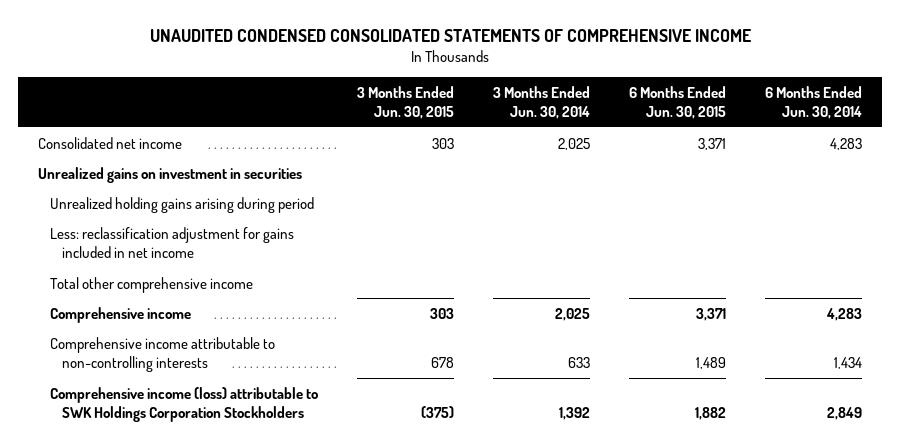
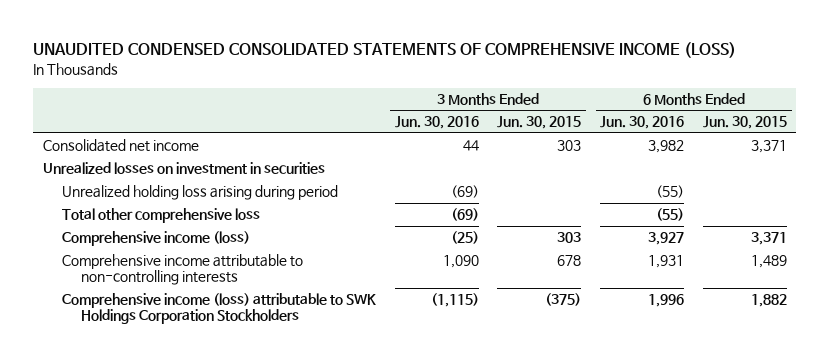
- UNAUDITED CONDENSED CONSOLIDATED STATEMENTS OF COMPREHENSIVE INCOME
+ UNAUDITED CONDENSED CONSOLIDATED STATEMENTS OF COMPREHENSIVE INCOME (LOSS)
- | 3 Months Ended Jun. 30, 2015 | 3 Months Ended Jun. 30, 2014 | 6 Months Ended Jun. 30, 2015 | 6 Months Ended Jun. 30, 2014
+ | 3 Months Ended Jun. 30, 2016 | 3 Months Ended Jun. 30, 2015 | 6 Months Ended Jun. 30, 2016 | 6 Months Ended Jun. 30, 2015
- Unrealized gains on investment in securities
- Unrealized holding gains arising during period
- Less: reclassification adjustment for gains included in net income
- Total other comprehensive income
- Comprehensive income | 303 | 2,025 | 3,371 | 4,283
+ Unrealized losses on investment in securities
+ Unrealized holding loss arising during period | (69) | | (55) |
+ Total other comprehensive loss | (69) | | (55) |
+ Comprehensive income (loss) | (25) | 303 | 3,927 | 3,371

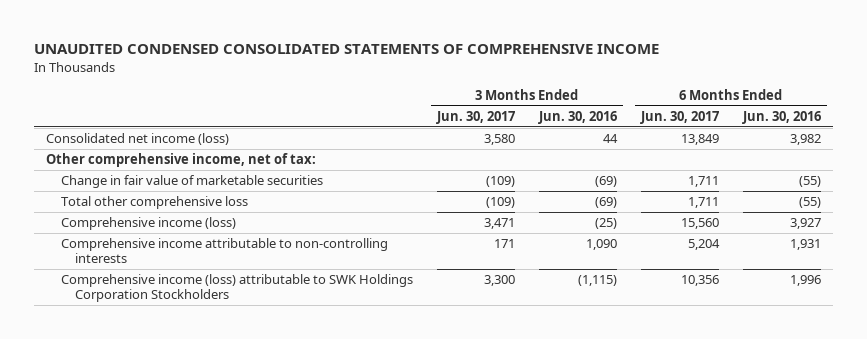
- UNAUDITED CONDENSED CONSOLIDATED STATEMENTS OF COMPREHENSIVE INCOME (LOSS)
+ UNAUDITED CONDENSED CONSOLIDATED STATEMENTS OF COMPREHENSIVE INCOME
- | 3 Months Ended Jun. 30, 2016 | 3 Months Ended Jun. 30, 2015 | 6 Months Ended Jun. 30, 2016 | 6 Months Ended Jun. 30, 2015
+ | 3 Months Ended Jun. 30, 2017 | 3 Months Ended Jun. 30, 2016 | 6 Months Ended Jun. 30, 2017 | 6 Months Ended Jun. 30, 2016
- Consolidated net income | 44 | 303 | 3,982 | 3,371
- Unrealized losses on investment in securities
- Unrealized holding loss arising during period | (69) | | (55) |
+ Consolidated net income (loss) | 3,580 | 44 | 13,849 | 3,982
+ Other comprehensive income, net of tax:
+ Change in fair value of marketable securities | (109) | (69) | 1,711 | (55)

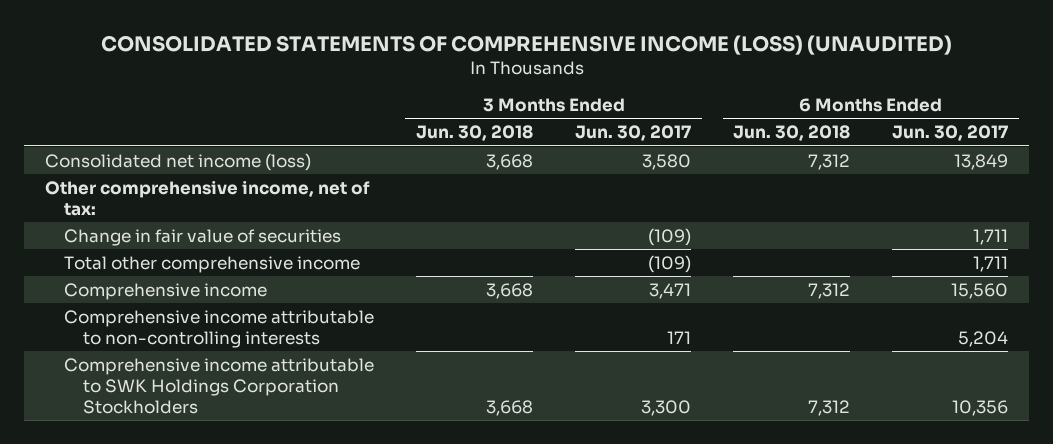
- UNAUDITED CONDENSED CONSOLIDATED STATEMENTS OF COMPREHENSIVE INCOME
+ CONSOLIDATED STATEMENTS OF COMPREHENSIVE INCOME (LOSS) (UNAUDITED)
- | 3 Months Ended Jun. 30, 2017 | 3 Months Ended Jun. 30, 2016 | 6 Months Ended Jun. 30, 2017 | 6 Months Ended Jun. 30, 2016
+ | 3 Months Ended Jun. 30, 2018 | 3 Months Ended Jun. 30, 2017 | 6 Months Ended Jun. 30, 2018 | 6 Months Ended Jun. 30, 2017
- Change in fair value of marketable securities | (109) | (69) | 1,711 | (55)
- Total other comprehensive loss | (109) | (69) | 1,711 | (55)
- Comprehensive income (loss) | 3,471 | (25) | 15,560 | 3,927
+ Change in fair value of securities | | (109) | | 1,711
+ Total other comprehensive income | | (109) | | 1,711
+ Comprehensive income | 3,668 | 3,471 | 7,312 | 15,560
- Comprehensive income (loss) attributable to SWK Holdings Corporation Stockholders | 3,300 | (1,115) | 10,356 | 1,996
+ Comprehensive income attributable to SWK Holdings Corporation Stockholders | 3,668 | 3,300 | 7,312 | 10,356

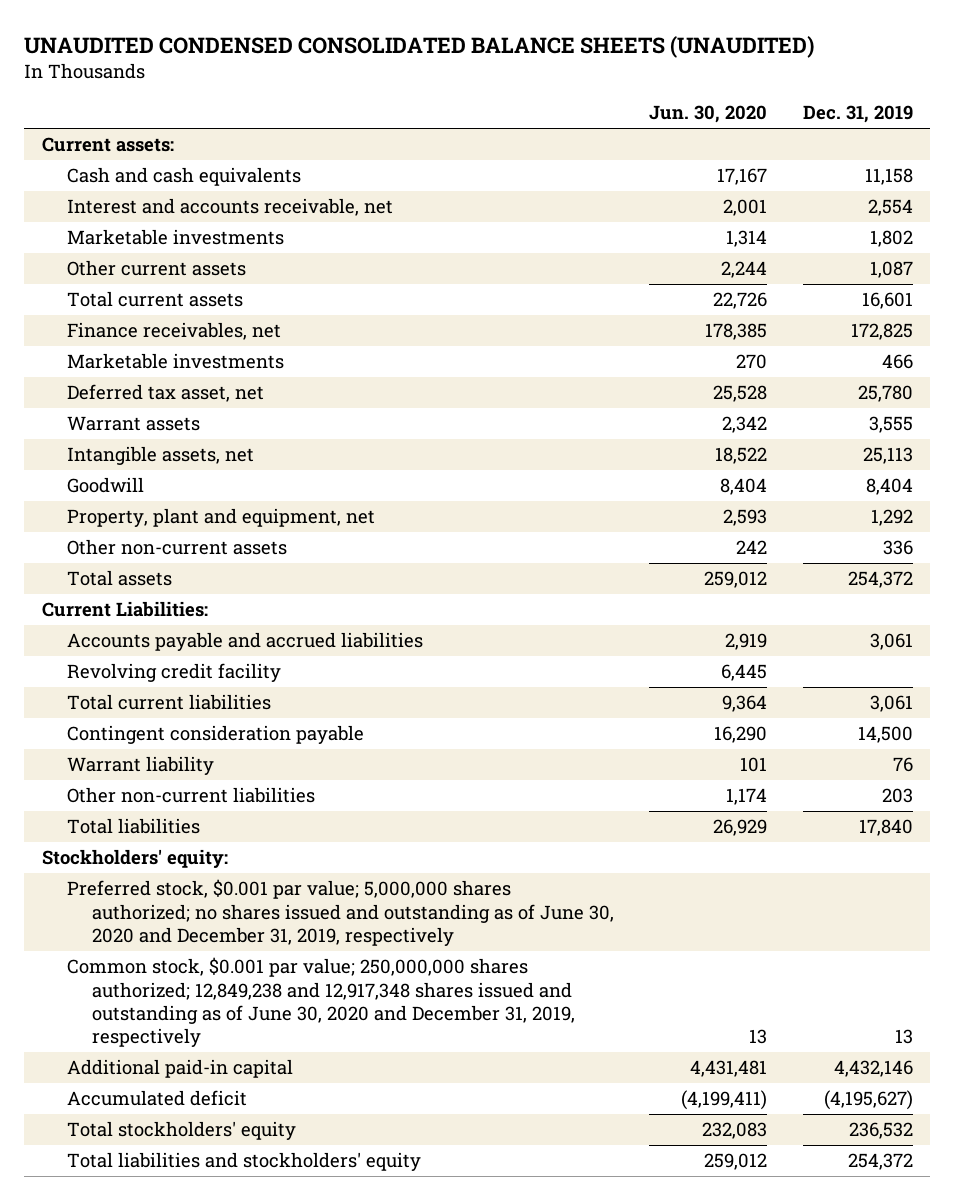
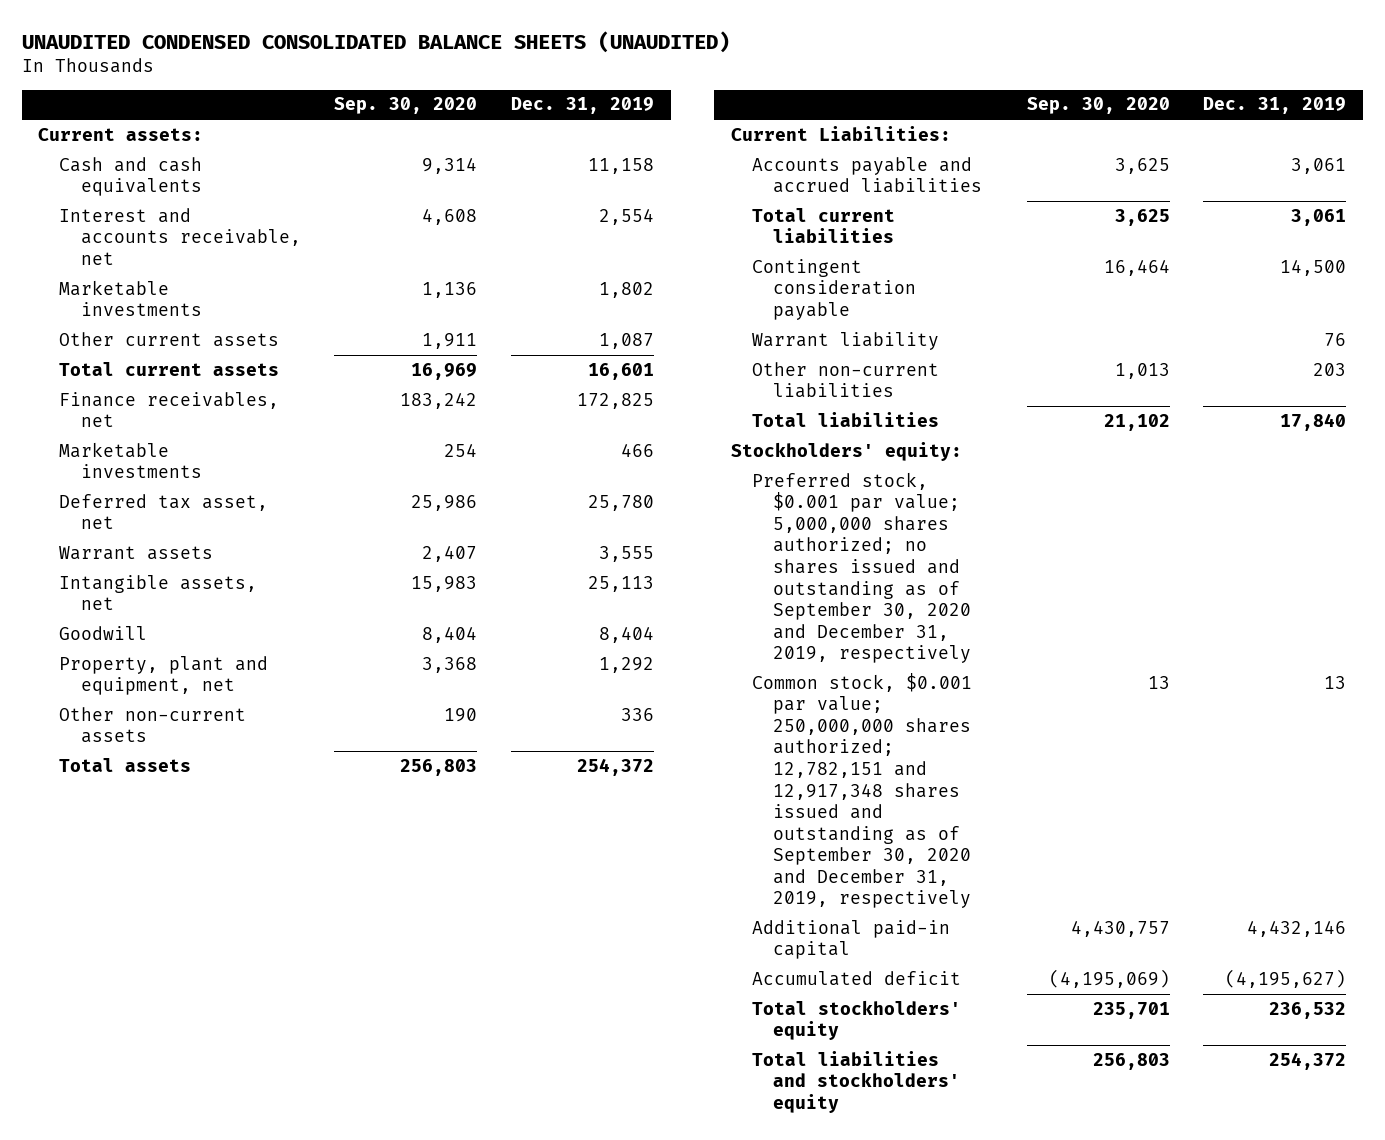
- | Jun. 30, 2020 | Dec. 31, 2019
+ | Sep. 30, 2020 | Dec. 31, 2019
- Revolving credit facility | 6,445 |
- Preferred stock, $0.001 par value; 5,000,000 shares authorized; no shares issued and outstanding as of June 30, 2020 and December 31, 2019, respectively
- Common stock, $0.001 par value; 250,000,000 shares authorized; 12,849,238 and 12,917,348 shares issued and outstanding as of June 30, 2020 and December 31, 2019, respectively | 13 | 13
+ Preferred stock, $0.001 par value; 5,000,000 shares authorized; no shares issued and outstanding as of September 30, 2020 and December 31, 2019, respectively
+ Common stock, $0.001 par value; 250,000,000 shares authorized; 12,782,151 and 12,917,348 shares issued and outstanding as of September 30, 2020 and December 31, 2019, respectively | 13 | 13

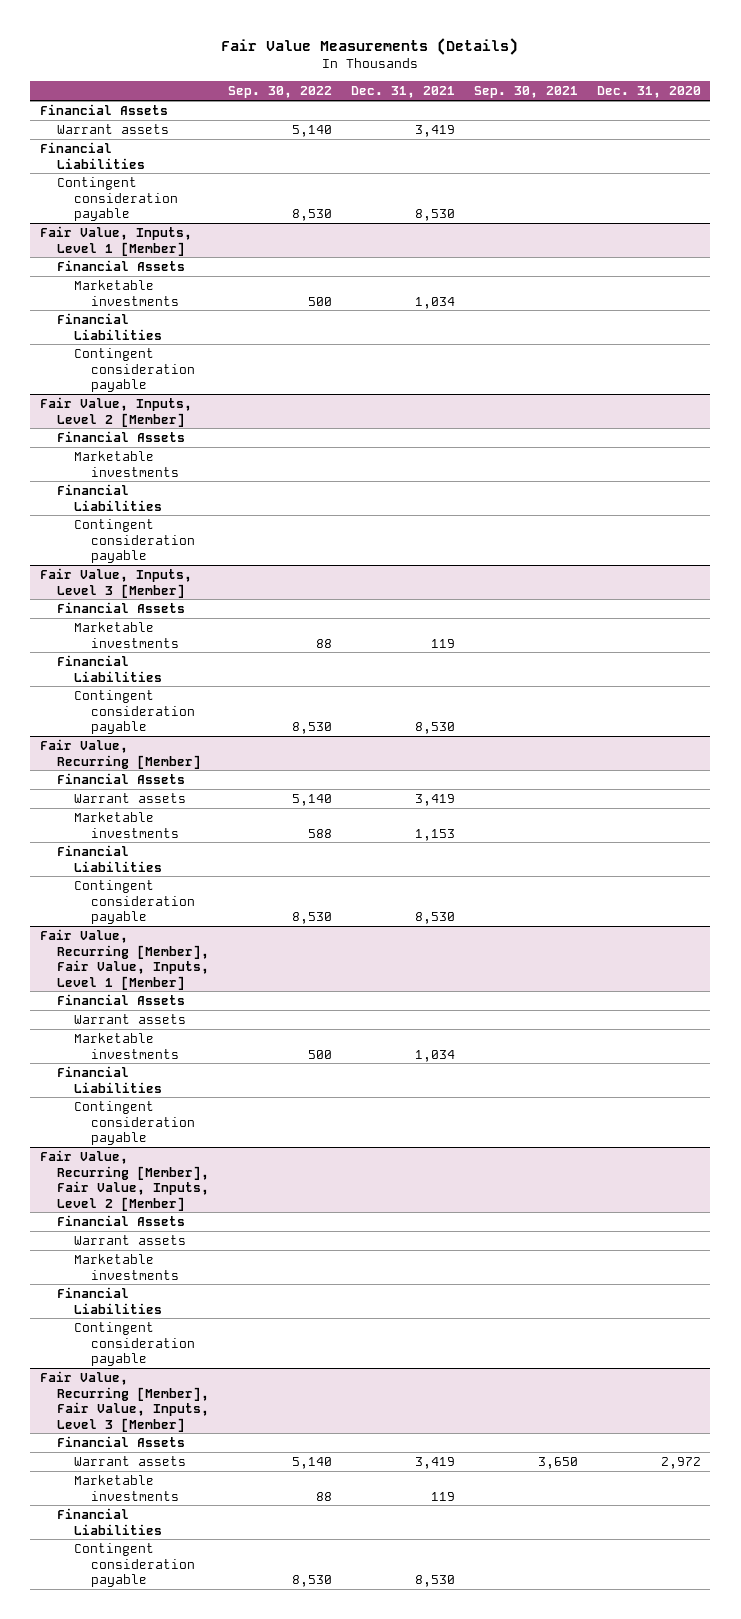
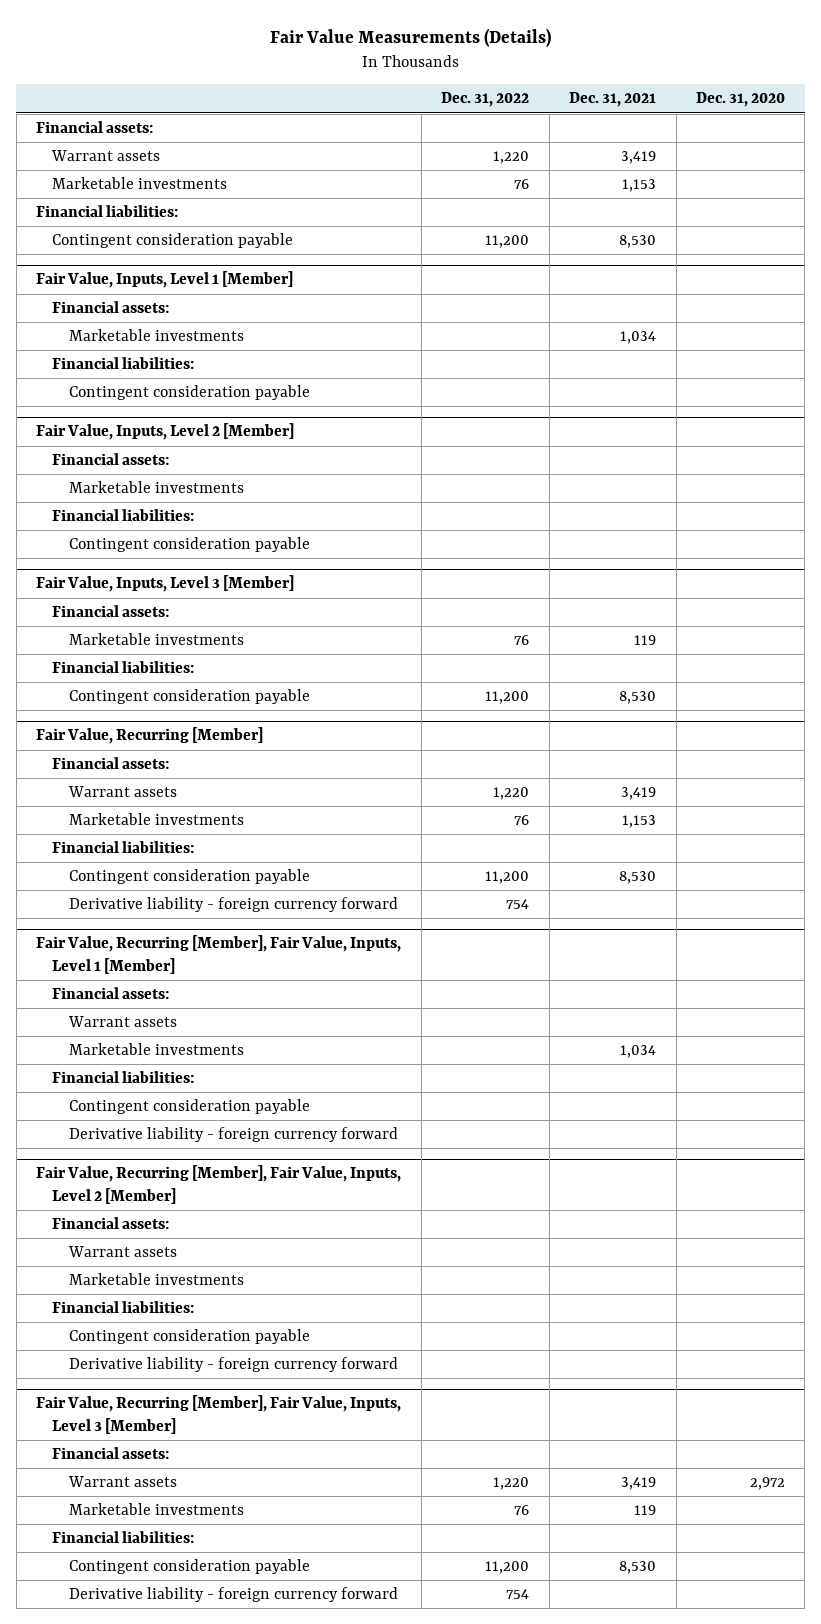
- | Sep. 30, 2022 | Dec. 31, 2021 | Sep. 30, 2021 | Dec. 31, 2020
+ | Dec. 31, 2022 | Dec. 31, 2021 | Dec. 31, 2020
- Financial Assets
+ Financial assets:
- Financial Liabilities
+ Marketable investments | 76 | 1,153 |
+ Financial liabilities:
@ Fair Value, Inputs, Level 1 [Member]
- Financial Assets
+ Financial assets:
- Financial Liabilities
+ Financial liabilities:
@ Fair Value, Inputs, Level 2 [Member]
- Financial Assets
+ Financial assets:
- Financial Liabilities
+ Financial liabilities:
@ Fair Value, Inputs, Level 3 [Member]
- Financial Assets
+ Financial assets:
- Financial Liabilities
+ Financial liabilities:
@ Fair Value, Recurring [Member]
- Financial Assets
+ Financial assets:
- Financial Liabilities
+ Financial liabilities:
+ Derivative liability - foreign currency forward | 754 | |
@ Fair Value, Recurring [Member], Fair Value, Inputs, Level 1 [Member]
- Financial Assets
+ Financial assets:
- Financial Liabilities
+ Financial liabilities:
+ Derivative liability - foreign currency forward
@ Fair Value, Recurring [Member], Fair Value, Inputs, Level 2 [Member]
- Financial Assets
+ Financial assets:
- Financial Liabilities
+ Financial liabilities:
+ Derivative liability - foreign currency forward
@ Fair Value, Recurring [Member], Fair Value, Inputs, Level 3 [Member]
- Financial Assets
+ Financial assets:
- Financial Liabilities
+ Financial liabilities:
+ Derivative liability - foreign currency forward | 754 | |

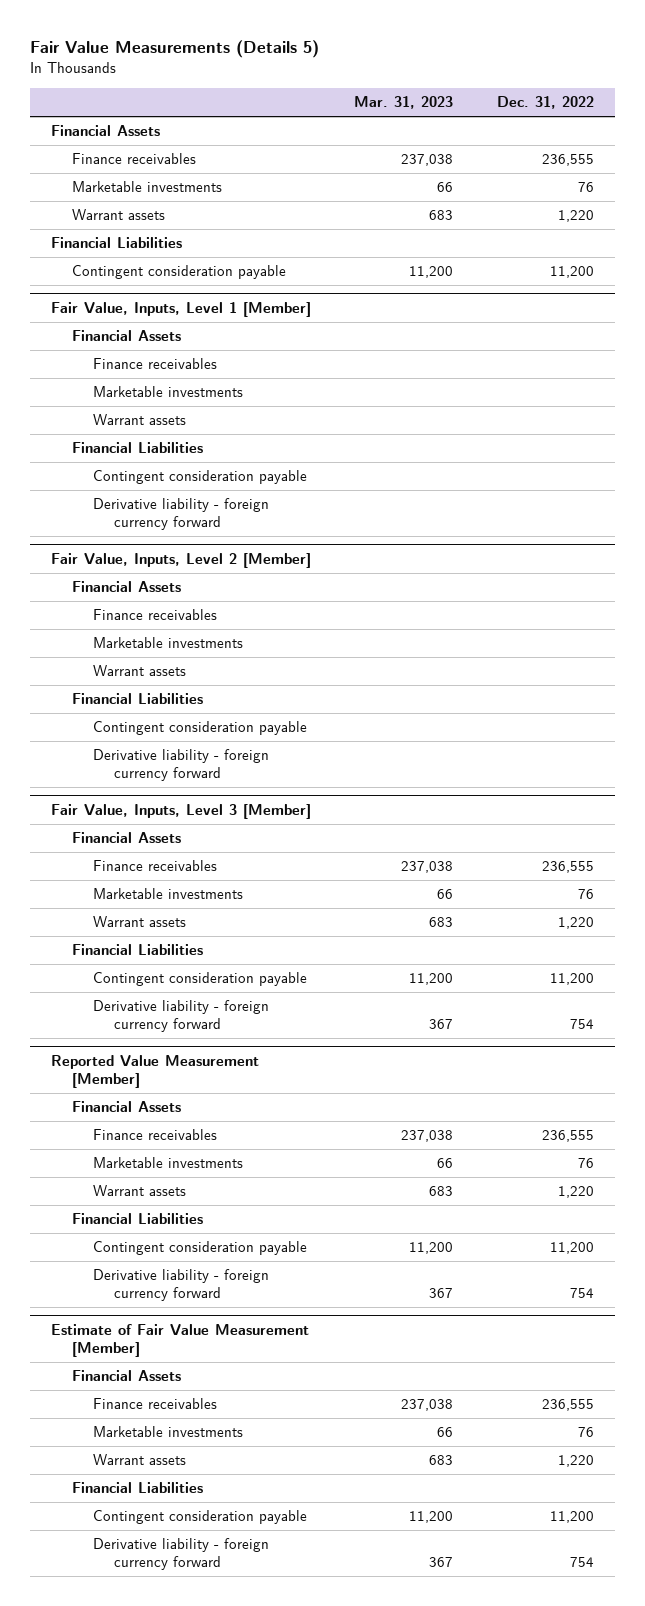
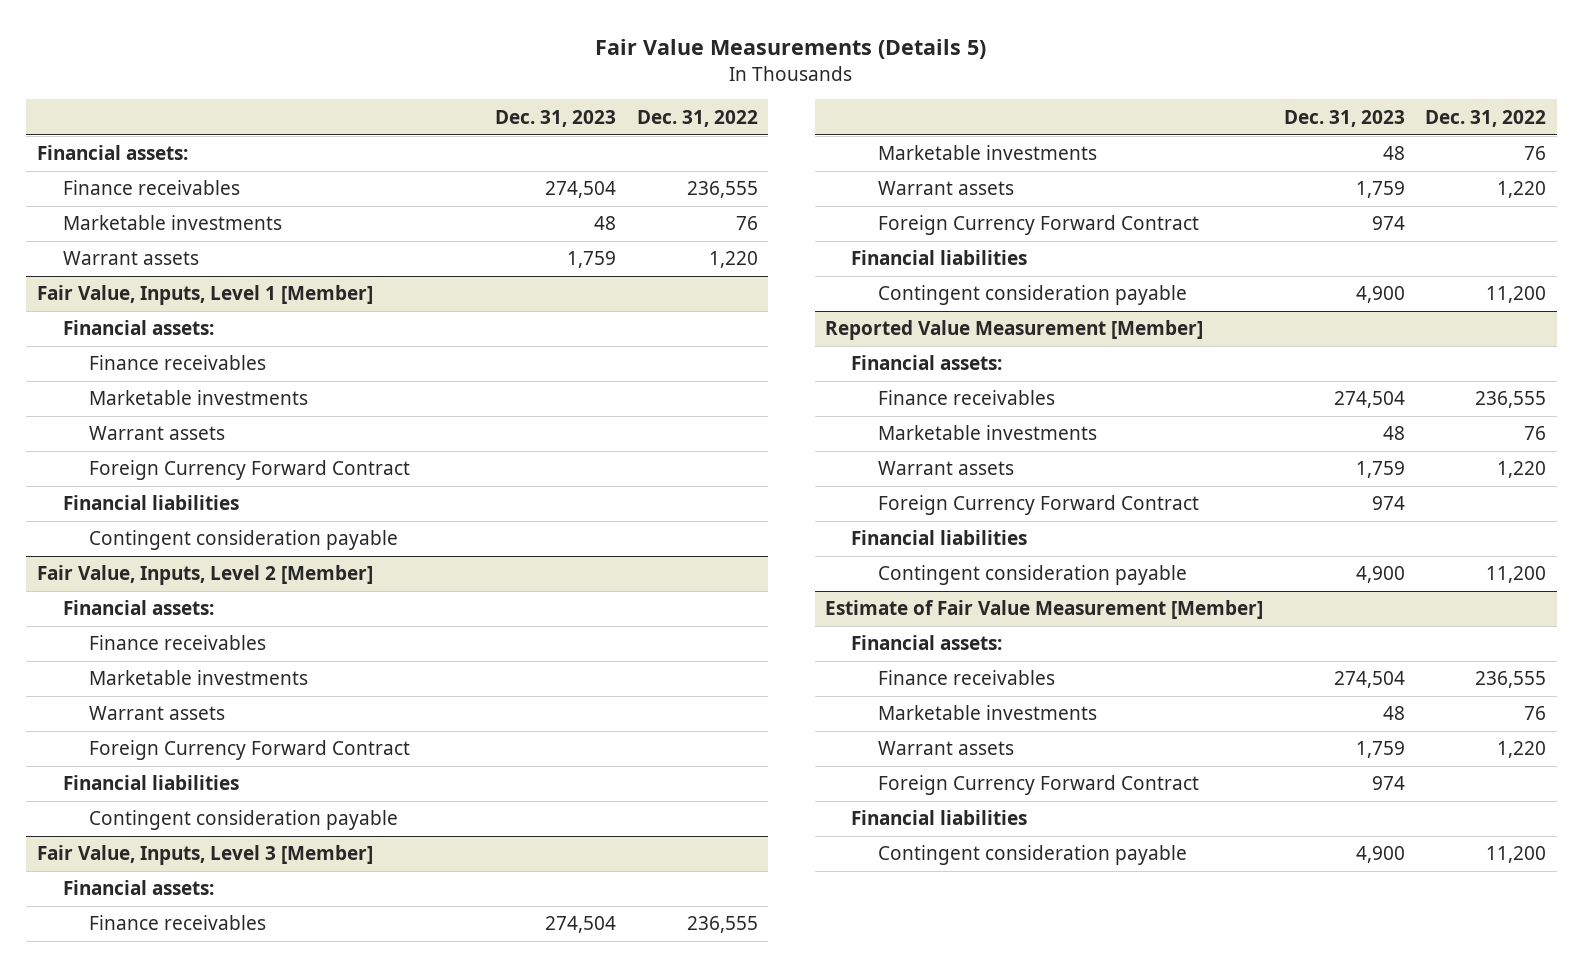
- | Mar. 31, 2023 | Dec. 31, 2022
+ | Dec. 31, 2023 | Dec. 31, 2022
- Financial Assets
+ Financial assets:
- Financial Liabilities
- Contingent consideration payable | 11,200 | 11,200
@ Fair Value, Inputs, Level 1 [Member]
- Financial Assets
+ Financial assets:
- Financial Liabilities
+ Foreign Currency Forward Contract
+ Financial liabilities
- Derivative liability - foreign currency forward
@ Fair Value, Inputs, Level 2 [Member]
- Financial Assets
+ Financial assets:
- Financial Liabilities
+ Foreign Currency Forward Contract
+ Financial liabilities
- Derivative liability - foreign currency forward
@ Fair Value, Inputs, Level 3 [Member]
- Financial Assets
+ Financial assets:
- Financial Liabilities
+ Foreign Currency Forward Contract | 974 |
+ Financial liabilities
- Derivative liability - foreign currency forward | 367 | 754
@ Reported Value Measurement [Member]
- Financial Assets
+ Financial assets:
- Financial Liabilities
+ Foreign Currency Forward Contract | 974 |
+ Financial liabilities
- Derivative liability - foreign currency forward | 367 | 754
@ Estimate of Fair Value Measurement [Member]
- Financial Assets
+ Financial assets:
- Financial Liabilities
+ Foreign Currency Forward Contract | 974 |
+ Financial liabilities
- Derivative liability - foreign currency forward | 367 | 754

